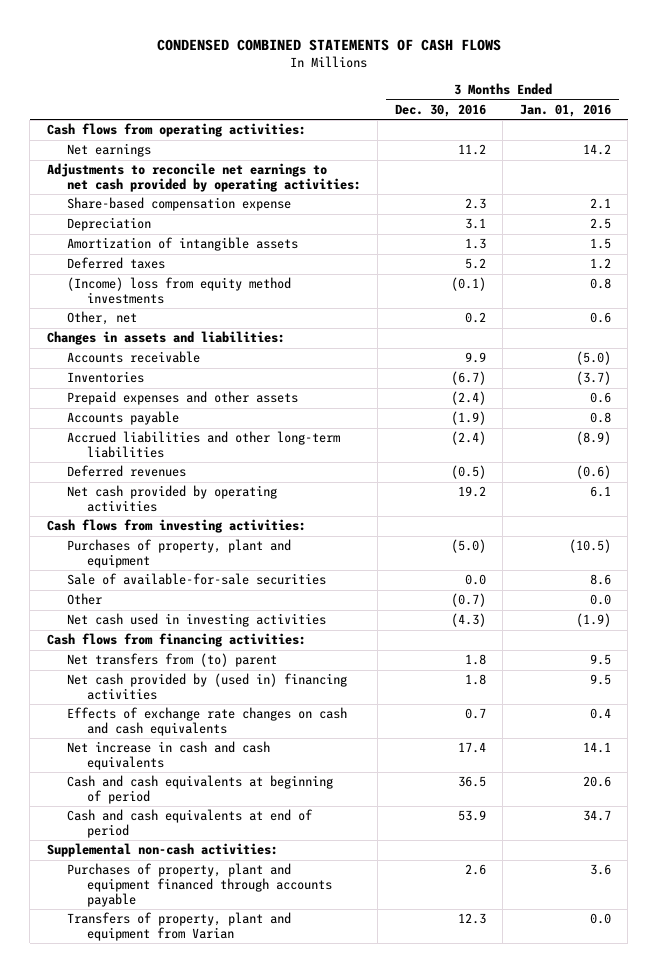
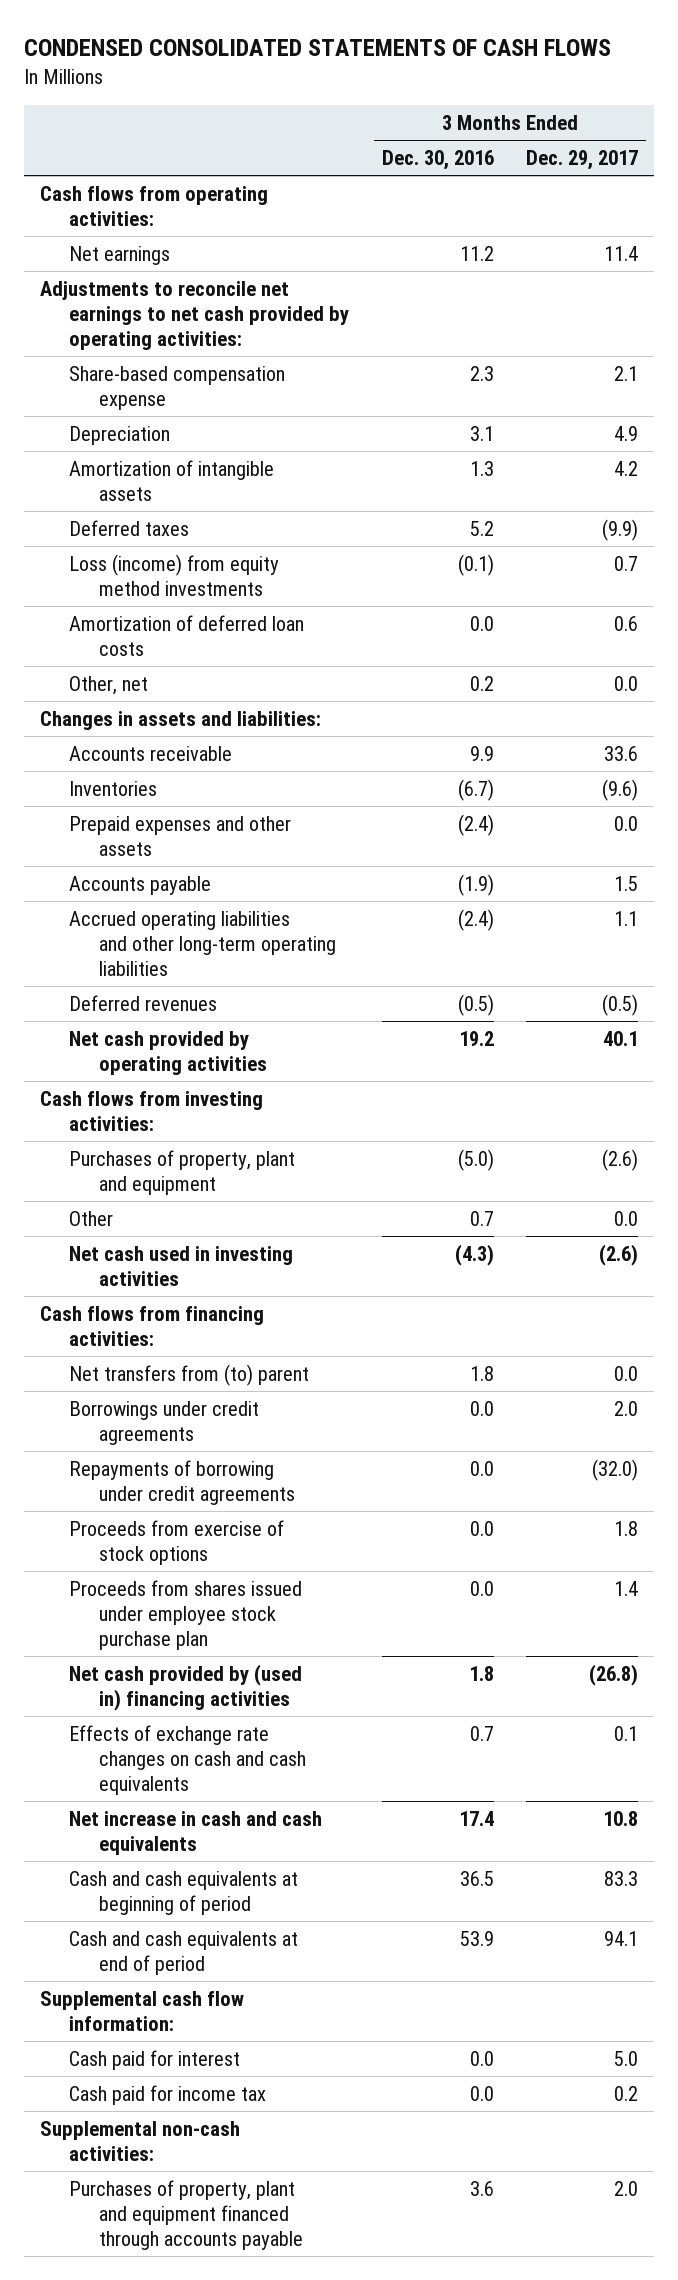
- CONDENSED COMBINED STATEMENTS OF CASH FLOWS
+ CONDENSED CONSOLIDATED STATEMENTS OF CASH FLOWS
- | 3 Months Ended Dec. 30, 2016 | 3 Months Ended Jan. 01, 2016
+ | 3 Months Ended Dec. 30, 2016 | 3 Months Ended Dec. 29, 2017
- (Income) loss from equity method investments | (0.1) | 0.8
+ Loss (income) from equity method investments | (0.1) | 0.7
+ Amortization of deferred loan costs | 0.0 | 0.6
- Accrued liabilities and other long-term liabilities | (2.4) | (8.9)
+ Accrued operating liabilities and other long-term operating liabilities | (2.4) | 1.1
- Sale of available-for-sale securities | 0.0 | 8.6
- Other | (0.7) | 0.0
+ Other | 0.7 | 0.0
+ Borrowings under credit agreements | 0.0 | 2.0
+ Repayments of borrowing under credit agreements | 0.0 | (32.0)
+ Proceeds from exercise of stock options | 0.0 | 1.8
+ Proceeds from shares issued under employee stock purchase plan | 0.0 | 1.4
+ Supplemental cash flow information:
+ Cash paid for interest | 0.0 | 5.0
+ Cash paid for income tax | 0.0 | 0.2
- Purchases of property, plant and equipment financed through accounts payable | 2.6 | 3.6
- Transfers of property, plant and equipment from Varian | 12.3 | 0.0
+ Purchases of property, plant and equipment financed through accounts payable | 3.6 | 2.0

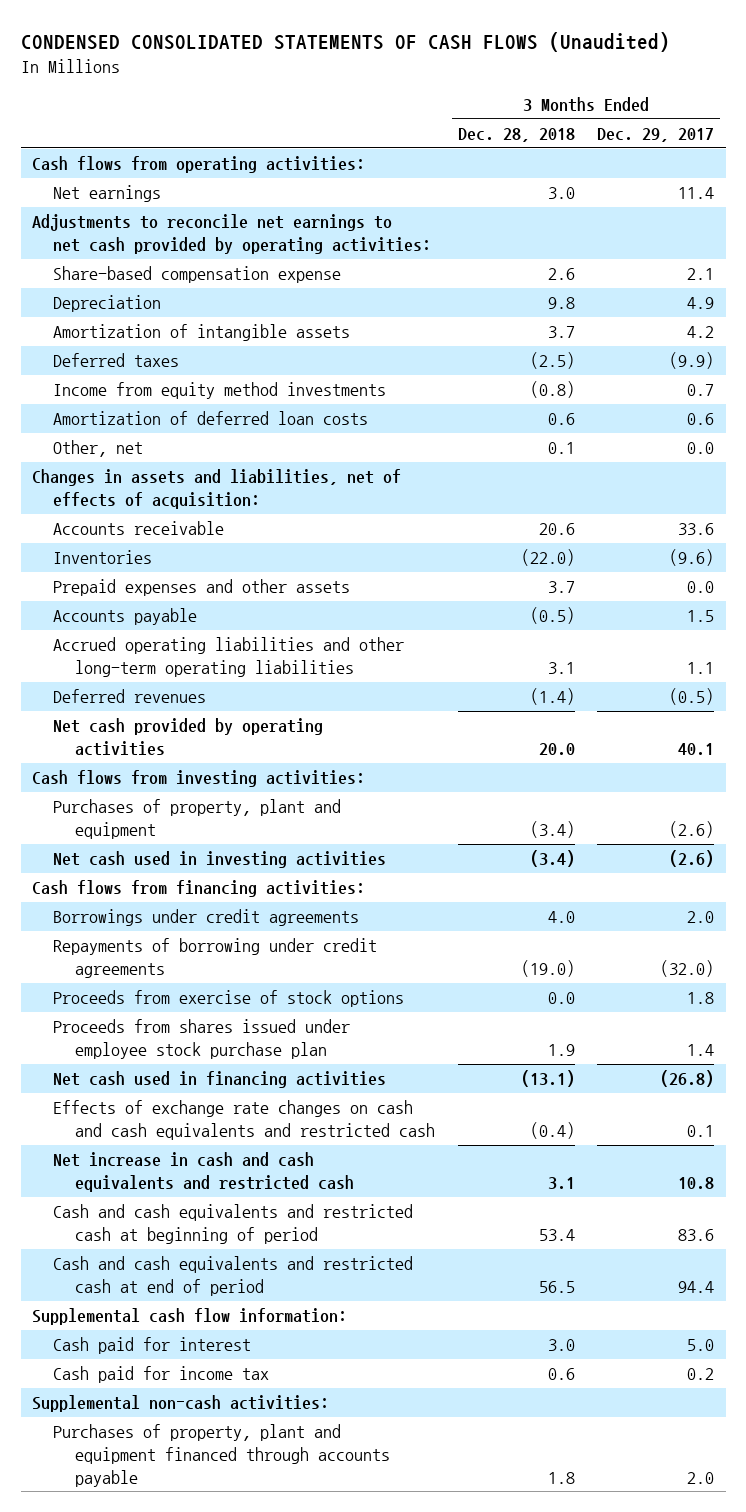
- CONDENSED CONSOLIDATED STATEMENTS OF CASH FLOWS
+ CONDENSED CONSOLIDATED STATEMENTS OF CASH FLOWS (Unaudited)
- | 3 Months Ended Dec. 30, 2016 | 3 Months Ended Dec. 29, 2017
+ | 3 Months Ended Dec. 28, 2018 | 3 Months Ended Dec. 29, 2017
- Loss (income) from equity method investments | (0.1) | 0.7
+ Income from equity method investments | (0.8) | 0.7
- Changes in assets and liabilities:
+ Changes in assets and liabilities, net of effects of acquisition:
- Other | 0.7 | 0.0
- Net transfers from (to) parent | 1.8 | 0.0
- Net cash provided by (used in) financing activities | 1.8 | (26.8)
- Effects of exchange rate changes on cash and cash equivalents | 0.7 | 0.1
- Net increase in cash and cash equivalents | 17.4 | 10.8
- Cash and cash equivalents at beginning of period | 36.5 | 83.3
- Cash and cash equivalents at end of period | 53.9 | 94.1
+ Net cash used in financing activities | (13.1) | (26.8)
+ Effects of exchange rate changes on cash and cash equivalents and restricted cash | (0.4) | 0.1
+ Net increase in cash and cash equivalents and restricted cash | 3.1 | 10.8
+ Cash and cash equivalents and restricted cash at beginning of period | 53.4 | 83.6
+ Cash and cash equivalents and restricted cash at end of period | 56.5 | 94.4

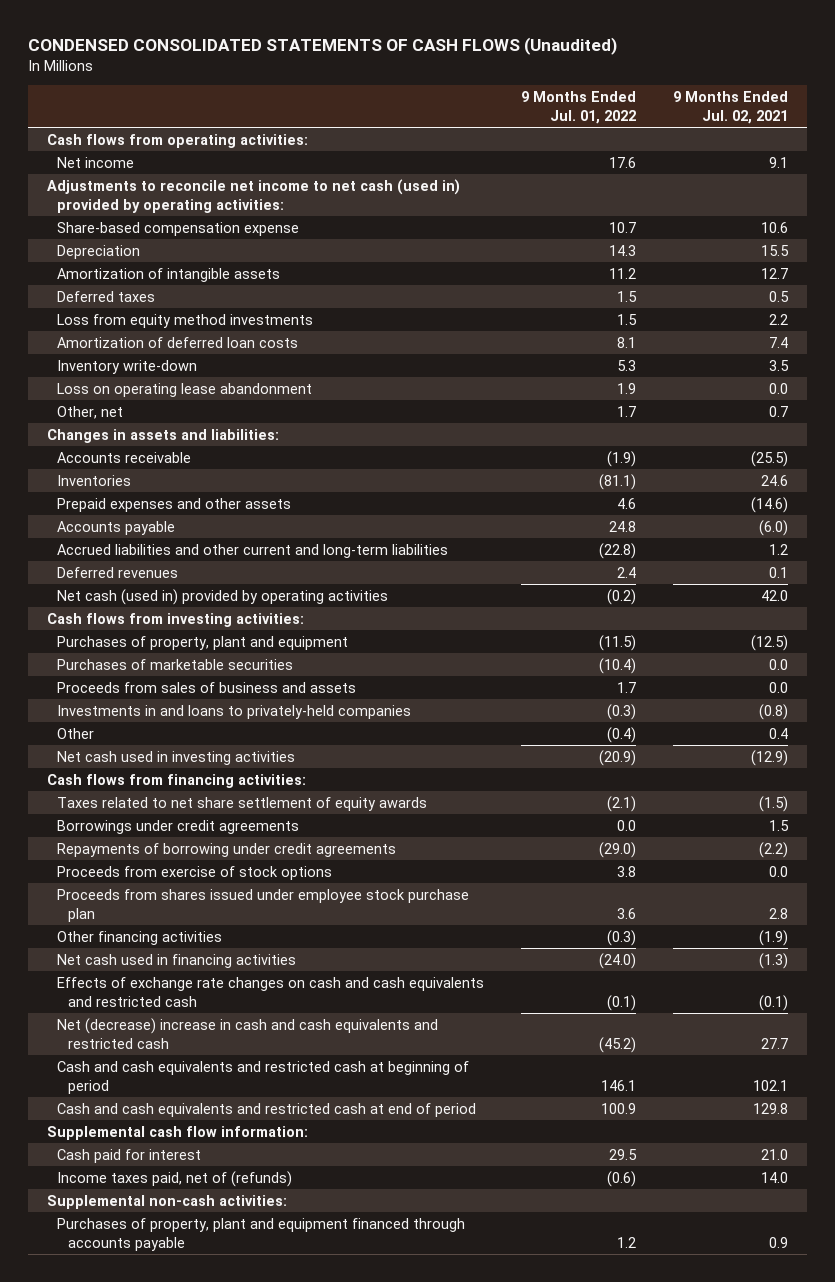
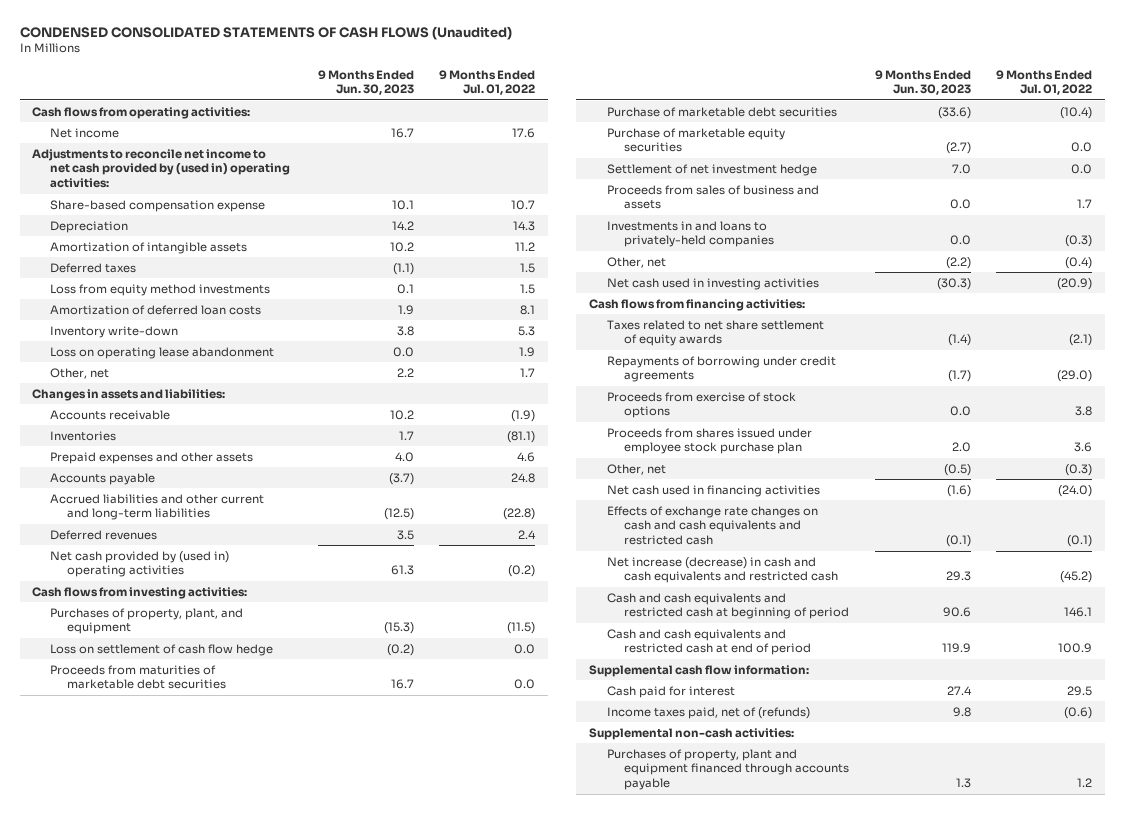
- | 9 Months Ended Jul. 01, 2022 | 9 Months Ended Jul. 02, 2021
+ | 9 Months Ended Jun. 30, 2023 | 9 Months Ended Jul. 01, 2022
- Adjustments to reconcile net income to net cash (used in) provided by operating activities:
+ Adjustments to reconcile net income to net cash provided by (used in) operating activities:
- Net cash (used in) provided by operating activities | (0.2) | 42.0
+ Net cash provided by (used in) operating activities | 61.3 | (0.2)
- Purchases of property, plant and equipment | (11.5) | (12.5)
- Purchases of marketable securities | (10.4) | 0.0
+ Purchases of property, plant, and equipment | (15.3) | (11.5)
+ Loss on settlement of cash flow hedge | (0.2) | 0.0
+ Proceeds from maturities of marketable debt securities | 16.7 | 0.0
+ Purchase of marketable debt securities | (33.6) | (10.4)
+ Purchase of marketable equity securities | (2.7) | 0.0
+ Settlement of net investment hedge | 7.0 | 0.0
- Other | (0.4) | 0.4
+ Other, net | (2.2) | (0.4)
- Borrowings under credit agreements | 0.0 | 1.5
- Other financing activities | (0.3) | (1.9)
+ Other, net | (0.5) | (0.3)
- Net (decrease) increase in cash and cash equivalents and restricted cash | (45.2) | 27.7
+ Net increase (decrease) in cash and cash equivalents and restricted cash | 29.3 | (45.2)

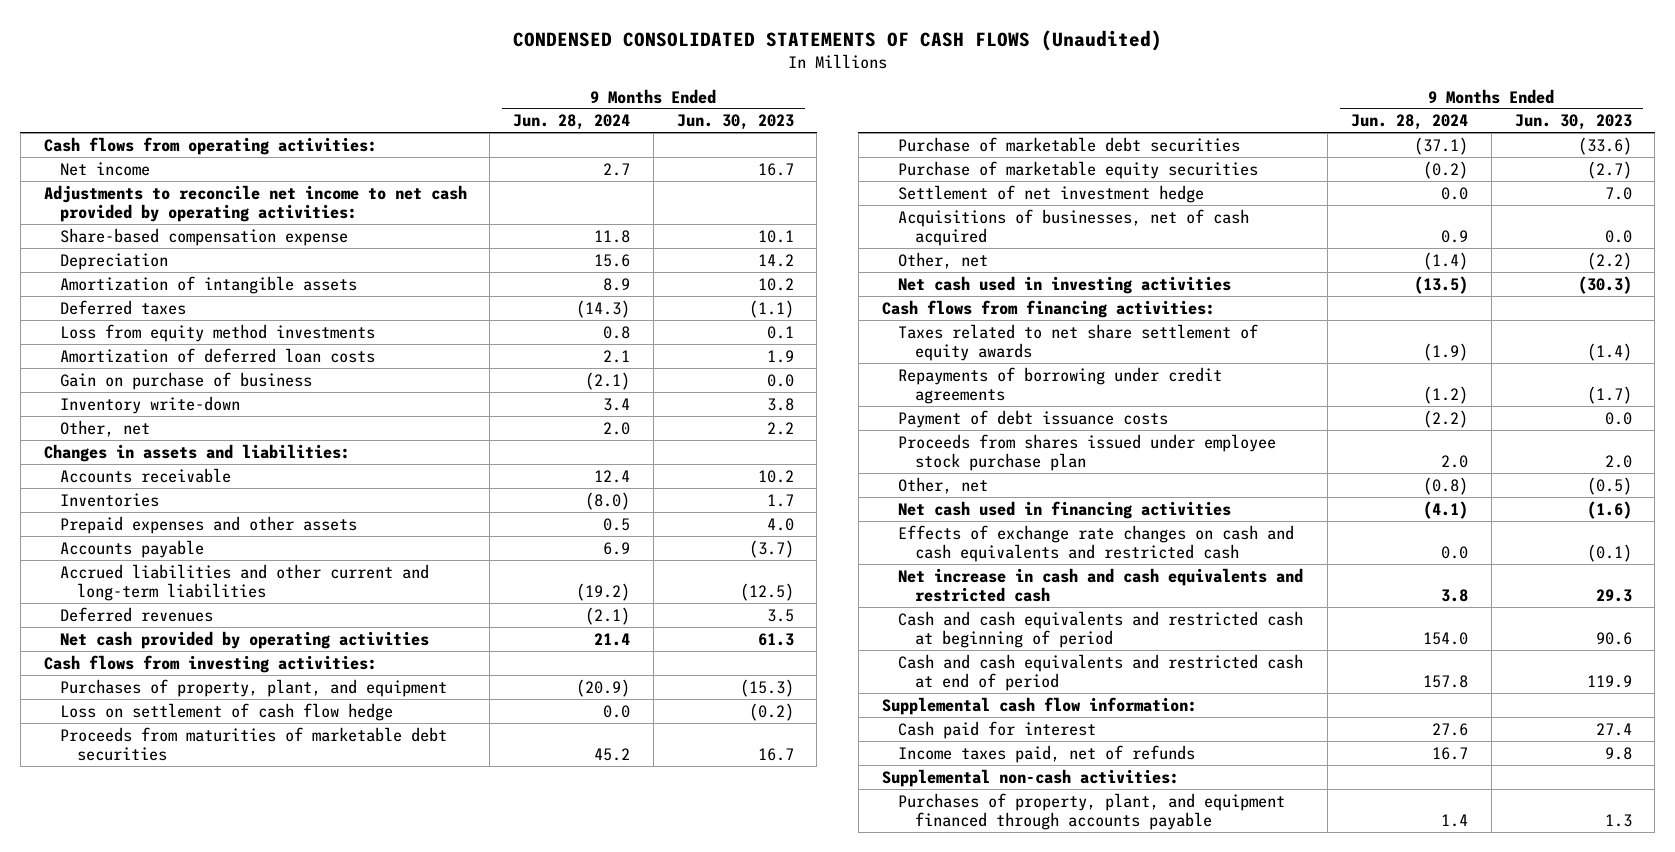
- | 9 Months Ended Jun. 30, 2023 | 9 Months Ended Jul. 01, 2022
+ | 9 Months Ended Jun. 28, 2024 | 9 Months Ended Jun. 30, 2023
- Adjustments to reconcile net income to net cash provided by (used in) operating activities:
+ Adjustments to reconcile net income to net cash provided by operating activities:
+ Gain on purchase of business | (2.1) | 0.0
- Loss on operating lease abandonment | 0.0 | 1.9
- Net cash provided by (used in) operating activities | 61.3 | (0.2)
+ Net cash provided by operating activities | 21.4 | 61.3
- Proceeds from sales of business and assets | 0.0 | 1.7
- Investments in and loans to privately-held companies | 0.0 | (0.3)
+ Acquisitions of businesses, net of cash acquired | 0.9 | 0.0
- Proceeds from exercise of stock options | 0.0 | 3.8
+ Payment of debt issuance costs | (2.2) | 0.0
- Net increase (decrease) in cash and cash equivalents and restricted cash | 29.3 | (45.2)
+ Net increase in cash and cash equivalents and restricted cash | 3.8 | 29.3
- Income taxes paid, net of (refunds) | 9.8 | (0.6)
+ Income taxes paid, net of refunds | 16.7 | 9.8
- Purchases of property, plant and equipment financed through accounts payable | 1.3 | 1.2
+ Purchases of property, plant, and equipment financed through accounts payable | 1.4 | 1.3

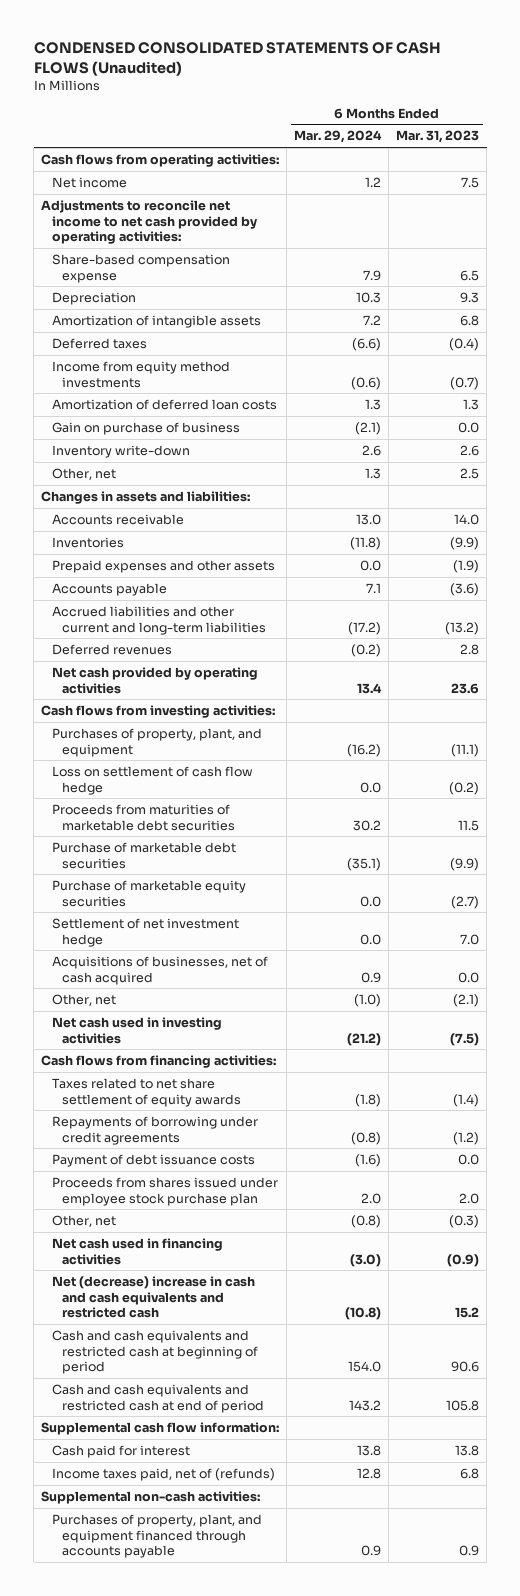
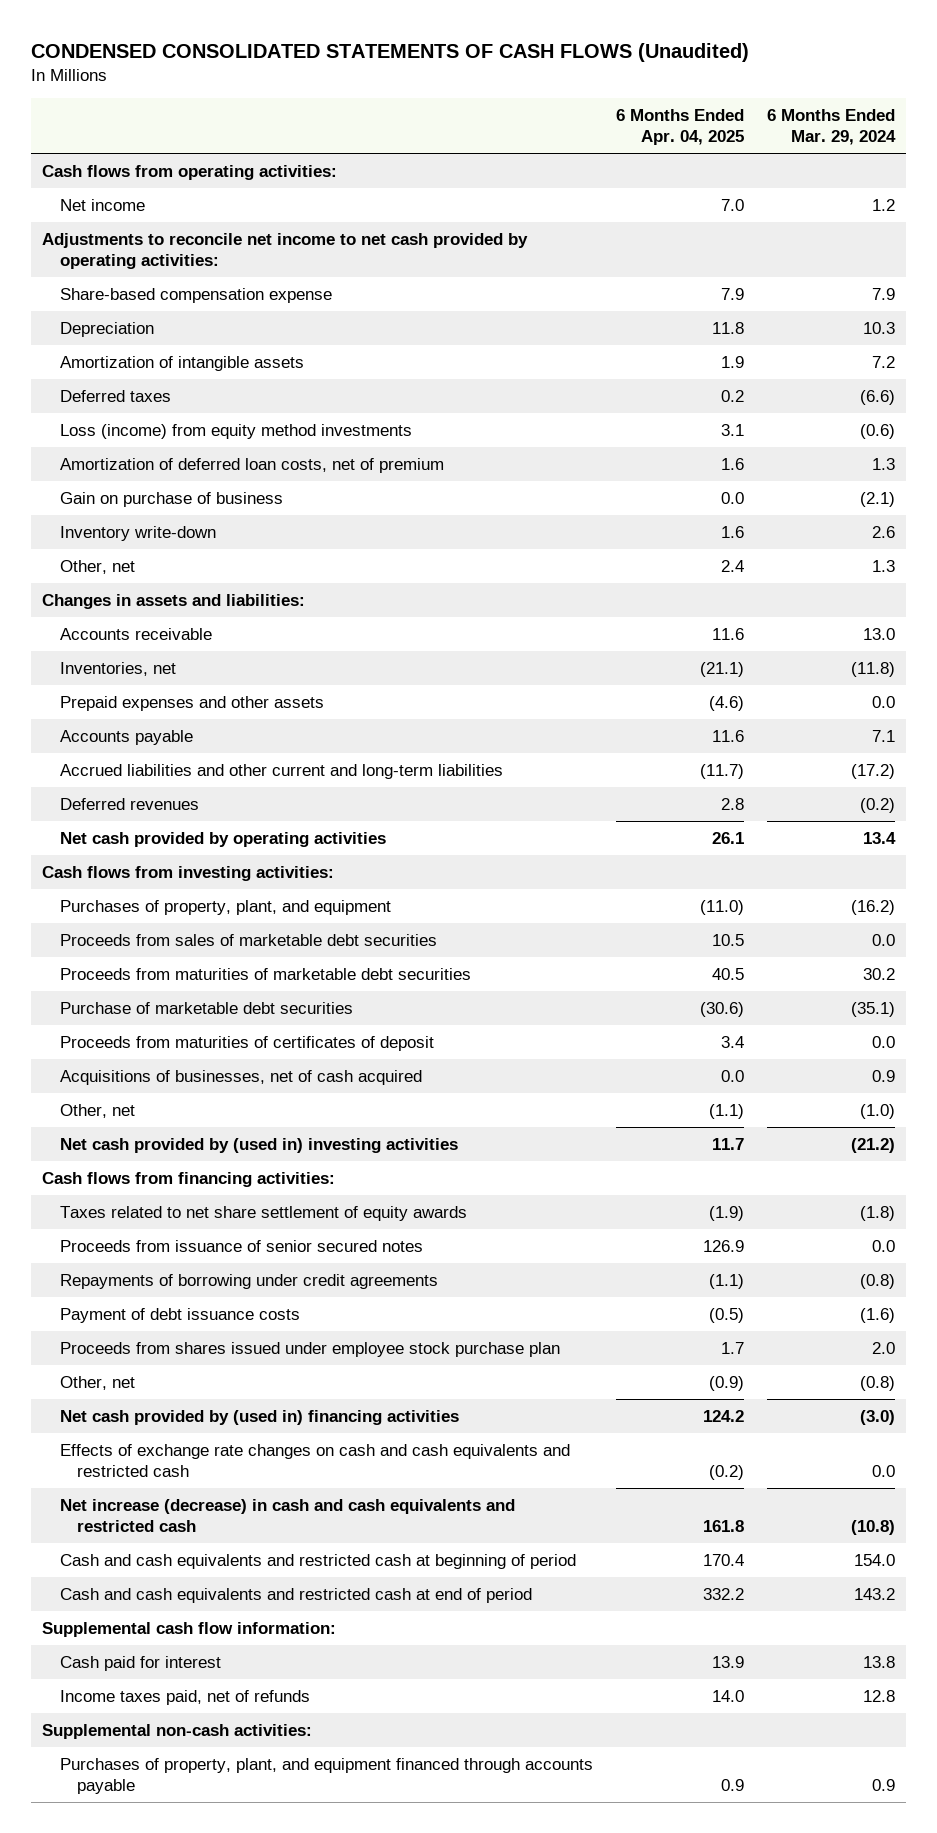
- | 6 Months Ended Mar. 29, 2024 | 6 Months Ended Mar. 31, 2023
+ | 6 Months Ended Apr. 04, 2025 | 6 Months Ended Mar. 29, 2024
- Income from equity method investments | (0.6) | (0.7)
- Amortization of deferred loan costs | 1.3 | 1.3
+ Loss (income) from equity method investments | 3.1 | (0.6)
+ Amortization of deferred loan costs, net of premium | 1.6 | 1.3
- Inventories | (11.8) | (9.9)
+ Inventories, net | (21.1) | (11.8)
- Loss on settlement of cash flow hedge | 0.0 | (0.2)
+ Proceeds from sales of marketable debt securities | 10.5 | 0.0
- Purchase of marketable equity securities | 0.0 | (2.7)
- Settlement of net investment hedge | 0.0 | 7.0
+ Proceeds from maturities of certificates of deposit | 3.4 | 0.0
- Net cash used in investing activities | (21.2) | (7.5)
+ Net cash provided by (used in) investing activities | 11.7 | (21.2)
+ Proceeds from issuance of senior secured notes | 126.9 | 0.0
- Net cash used in financing activities | (3.0) | (0.9)
- Net (decrease) increase in cash and cash equivalents and restricted cash | (10.8) | 15.2
+ Net cash provided by (used in) financing activities | 124.2 | (3.0)
+ Effects of exchange rate changes on cash and cash equivalents and restricted cash | (0.2) | 0.0
+ Net increase (decrease) in cash and cash equivalents and restricted cash | 161.8 | (10.8)
- Income taxes paid, net of (refunds) | 12.8 | 6.8
+ Income taxes paid, net of refunds | 14.0 | 12.8

